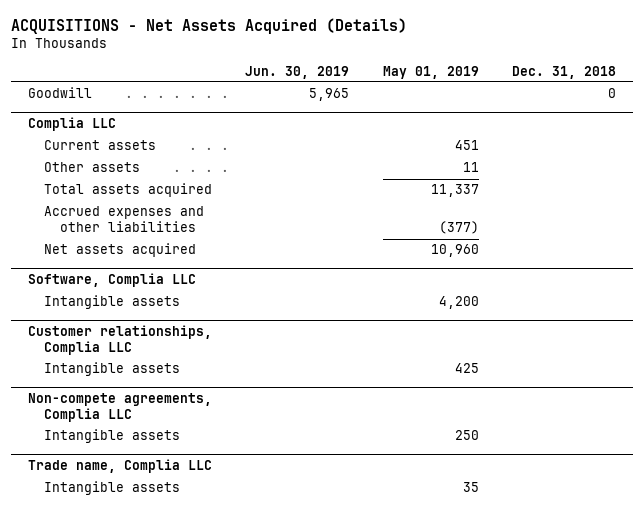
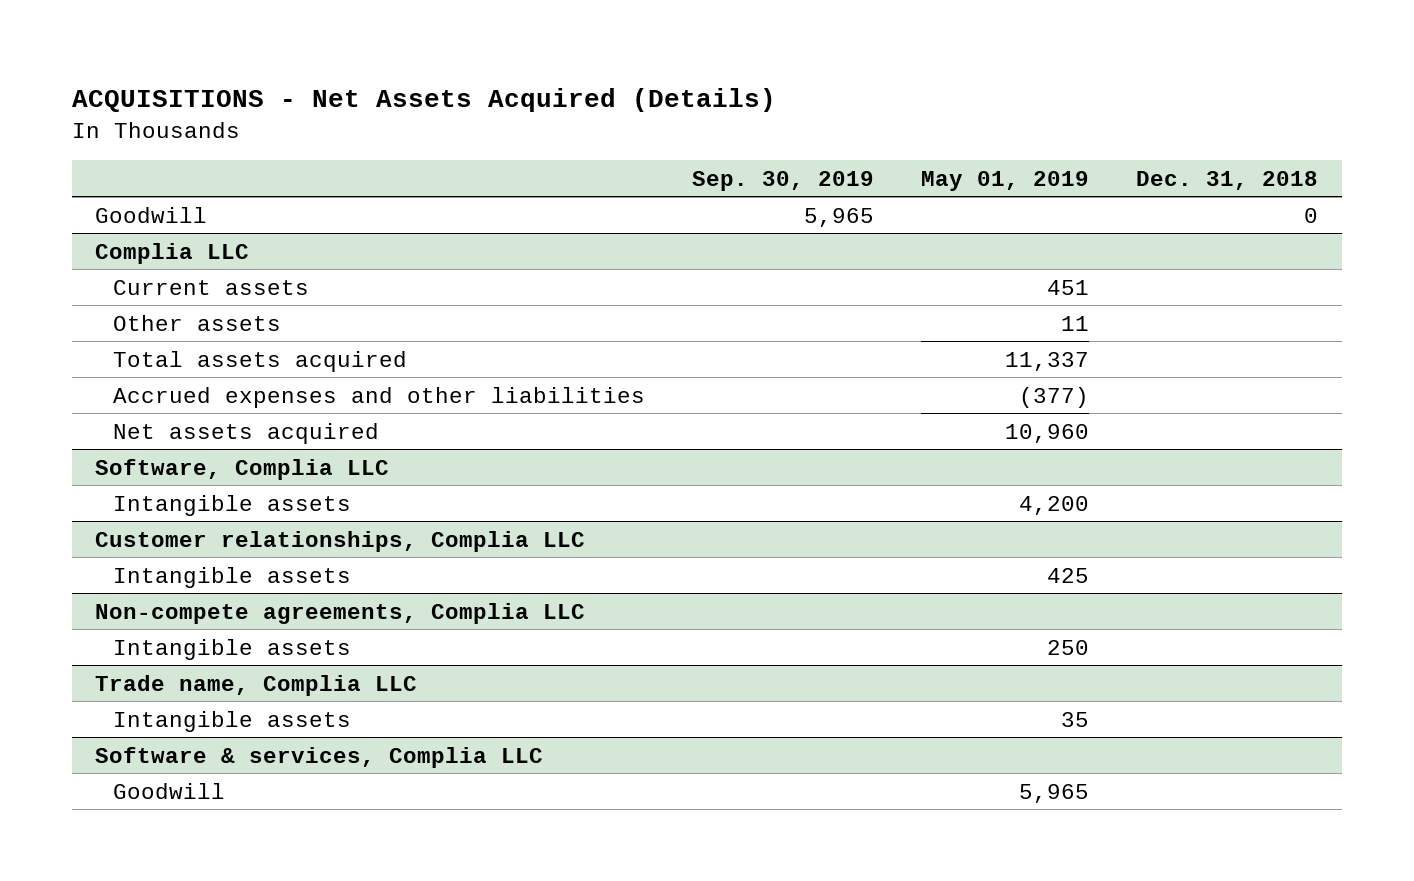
- | Jun. 30, 2019 | May 01, 2019 | Dec. 31, 2018
+ | Sep. 30, 2019 | May 01, 2019 | Dec. 31, 2018
+ Software & services, Complia LLC
+ Goodwill | | 5,965 |

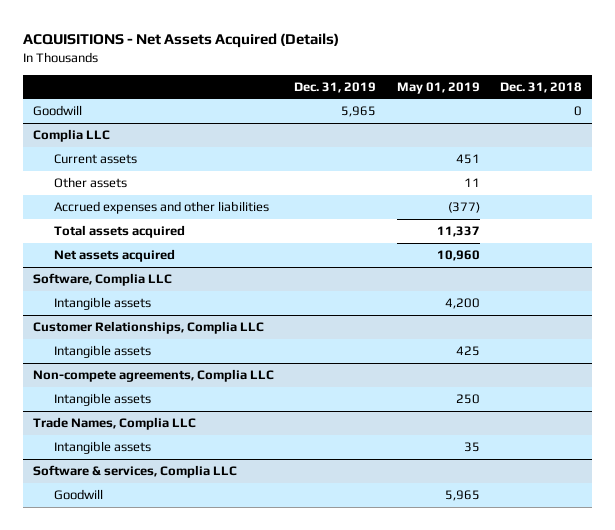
- | Sep. 30, 2019 | May 01, 2019 | Dec. 31, 2018
+ | Dec. 31, 2019 | May 01, 2019 | Dec. 31, 2018
@ Complia LLC
moved down: Total assets acquired | | 11,337 |
- Customer relationships, Complia LLC
+ Customer Relationships, Complia LLC
- Trade name, Complia LLC
+ Trade Names, Complia LLC

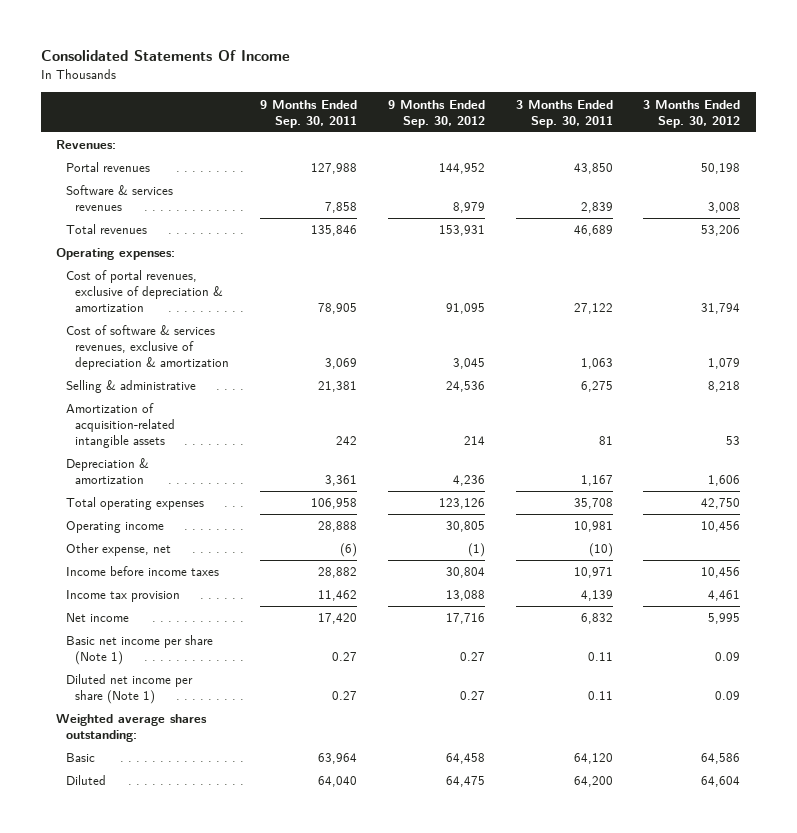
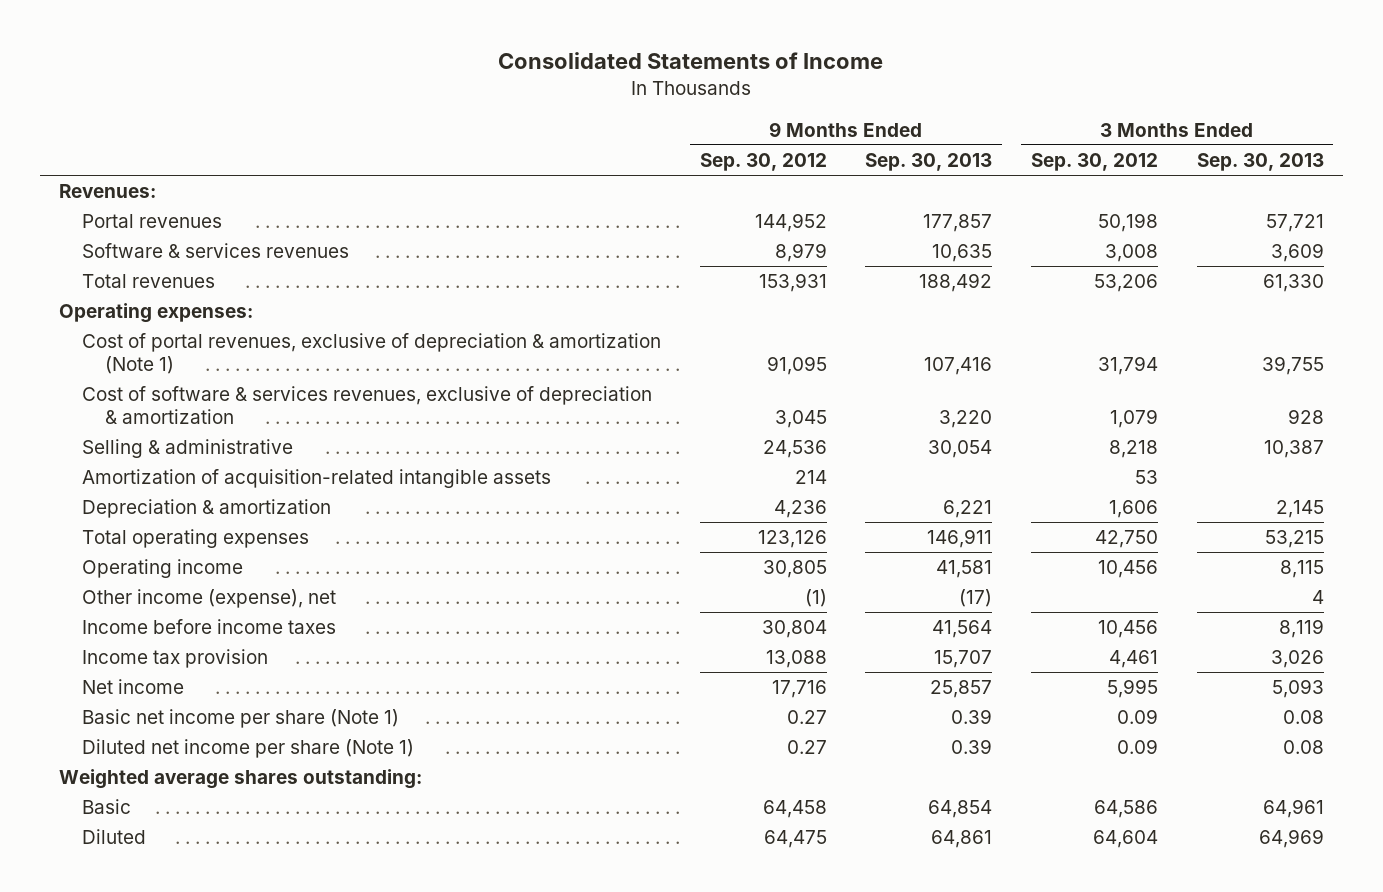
- Consolidated Statements Of Income
+ Consolidated Statements of Income
- | 9 Months Ended Sep. 30, 2011 | 9 Months Ended Sep. 30, 2012 | 3 Months Ended Sep. 30, 2011 | 3 Months Ended Sep. 30, 2012
+ | 9 Months Ended Sep. 30, 2012 | 9 Months Ended Sep. 30, 2013 | 3 Months Ended Sep. 30, 2012 | 3 Months Ended Sep. 30, 2013
- Cost of portal revenues, exclusive of depreciation & amortization | 78,905 | 91,095 | 27,122 | 31,794
+ Cost of portal revenues, exclusive of depreciation & amortization (Note 1) | 91,095 | 107,416 | 31,794 | 39,755
- Other expense, net | (6) | (1) | (10) |
+ Other income (expense), net | (1) | (17) | | 4

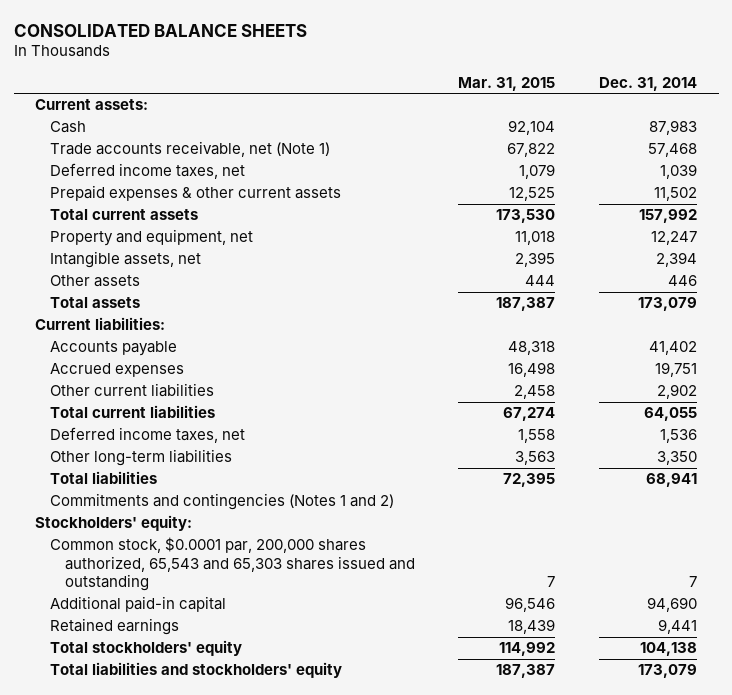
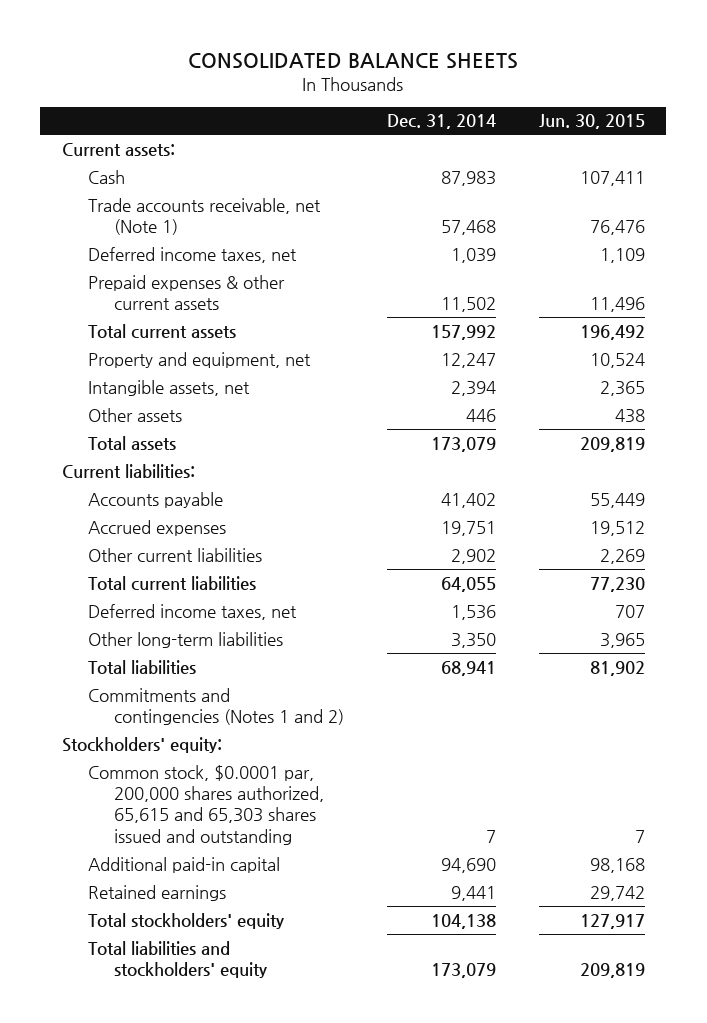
- | Mar. 31, 2015 | Dec. 31, 2014
+ | Dec. 31, 2014 | Jun. 30, 2015
- Common stock, $0.0001 par, 200,000 shares authorized, 65,543 and 65,303 shares issued and outstanding | 7 | 7
+ Common stock, $0.0001 par, 200,000 shares authorized, 65,615 and 65,303 shares issued and outstanding | 7 | 7

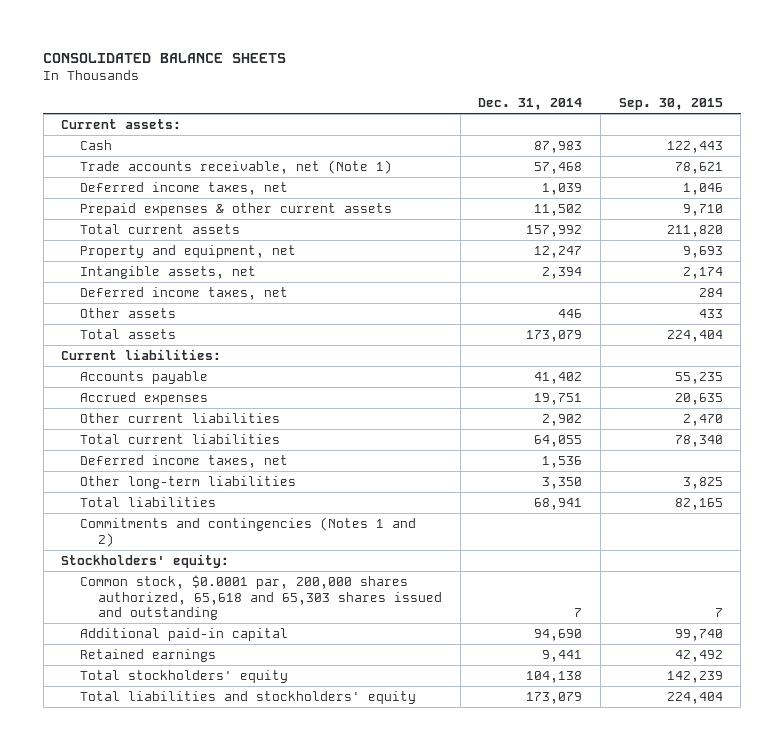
- | Dec. 31, 2014 | Jun. 30, 2015
+ | Dec. 31, 2014 | Sep. 30, 2015
+ Deferred income taxes, net | | 284
- Common stock, $0.0001 par, 200,000 shares authorized, 65,615 and 65,303 shares issued and outstanding | 7 | 7
+ Common stock, $0.0001 par, 200,000 shares authorized, 65,618 and 65,303 shares issued and outstanding | 7 | 7

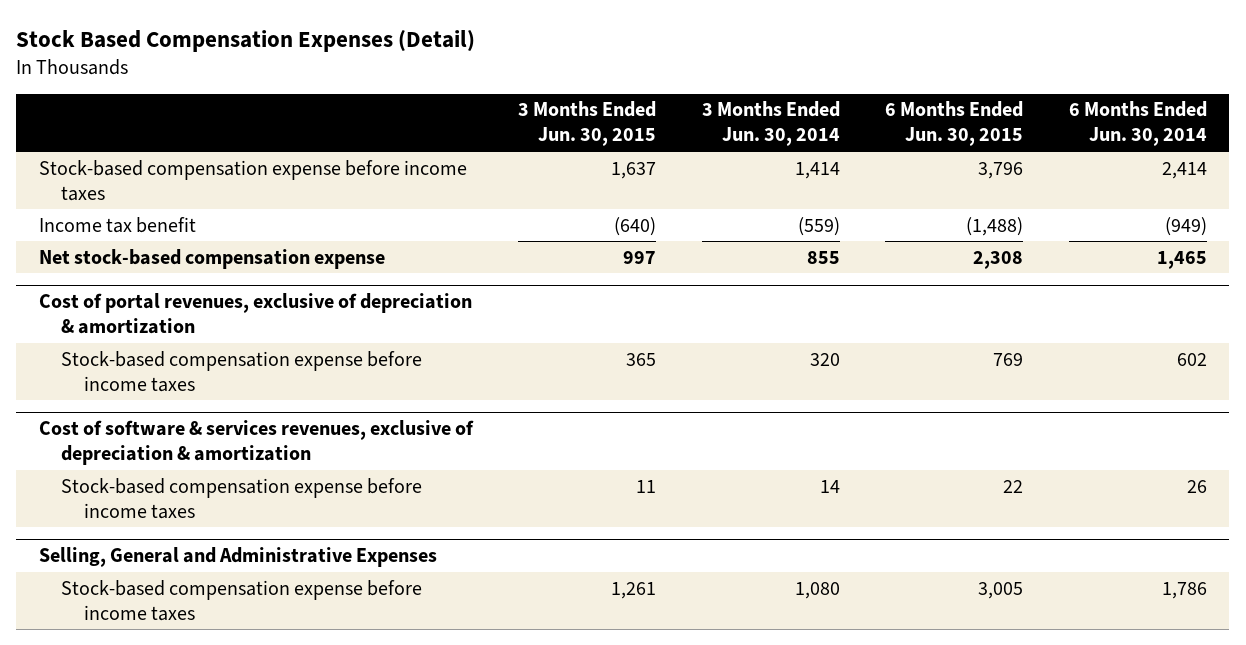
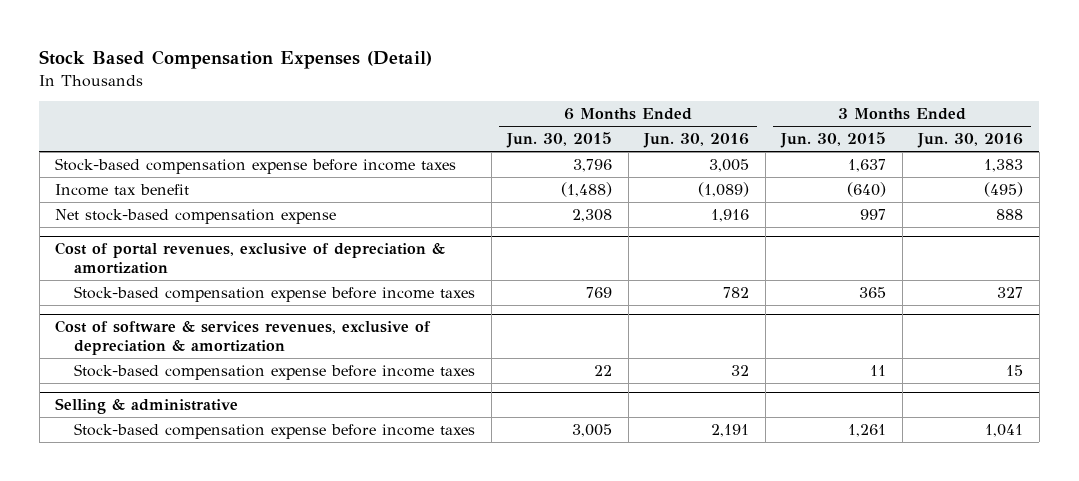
- | 3 Months Ended Jun. 30, 2015 | 3 Months Ended Jun. 30, 2014 | 6 Months Ended Jun. 30, 2015 | 6 Months Ended Jun. 30, 2014
+ | 6 Months Ended Jun. 30, 2015 | 6 Months Ended Jun. 30, 2016 | 3 Months Ended Jun. 30, 2015 | 3 Months Ended Jun. 30, 2016
- Selling, General and Administrative Expenses
+ Selling & administrative

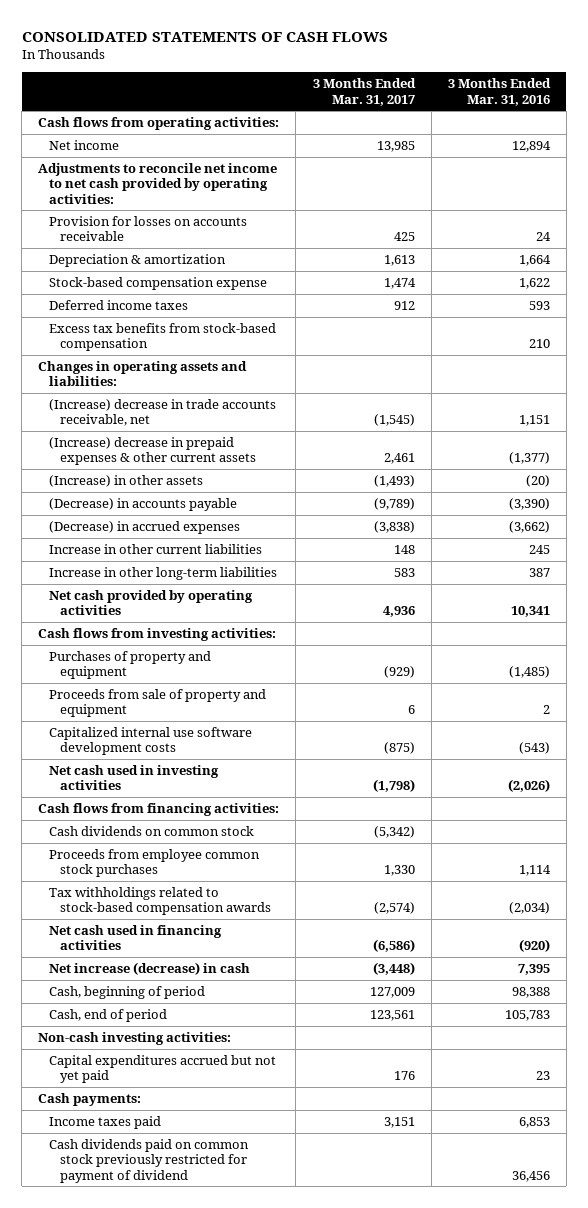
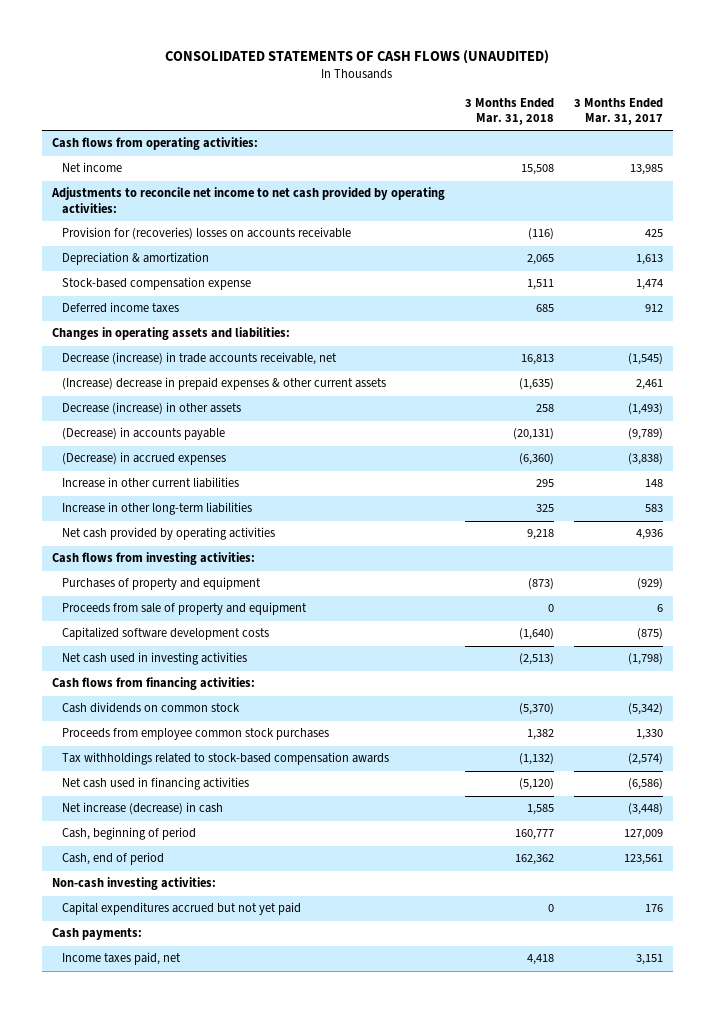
- CONSOLIDATED STATEMENTS OF CASH FLOWS
+ CONSOLIDATED STATEMENTS OF CASH FLOWS (UNAUDITED)
- | 3 Months Ended Mar. 31, 2017 | 3 Months Ended Mar. 31, 2016
+ | 3 Months Ended Mar. 31, 2018 | 3 Months Ended Mar. 31, 2017
- Provision for losses on accounts receivable | 425 | 24
+ Provision for (recoveries) losses on accounts receivable | (116) | 425
- Excess tax benefits from stock-based compensation | | 210
- (Increase) decrease in trade accounts receivable, net | (1,545) | 1,151
+ Decrease (increase) in trade accounts receivable, net | 16,813 | (1,545)
- (Increase) in other assets | (1,493) | (20)
+ Decrease (increase) in other assets | 258 | (1,493)
- Capitalized internal use software development costs | (875) | (543)
+ Capitalized software development costs | (1,640) | (875)
- Income taxes paid | 3,151 | 6,853
- Cash dividends paid on common stock previously restricted for payment of dividend | | 36,456
+ Income taxes paid, net | 4,418 | 3,151

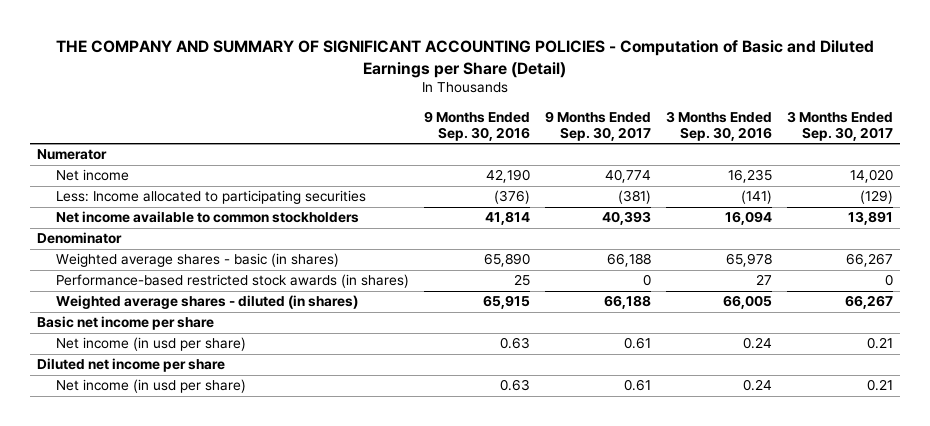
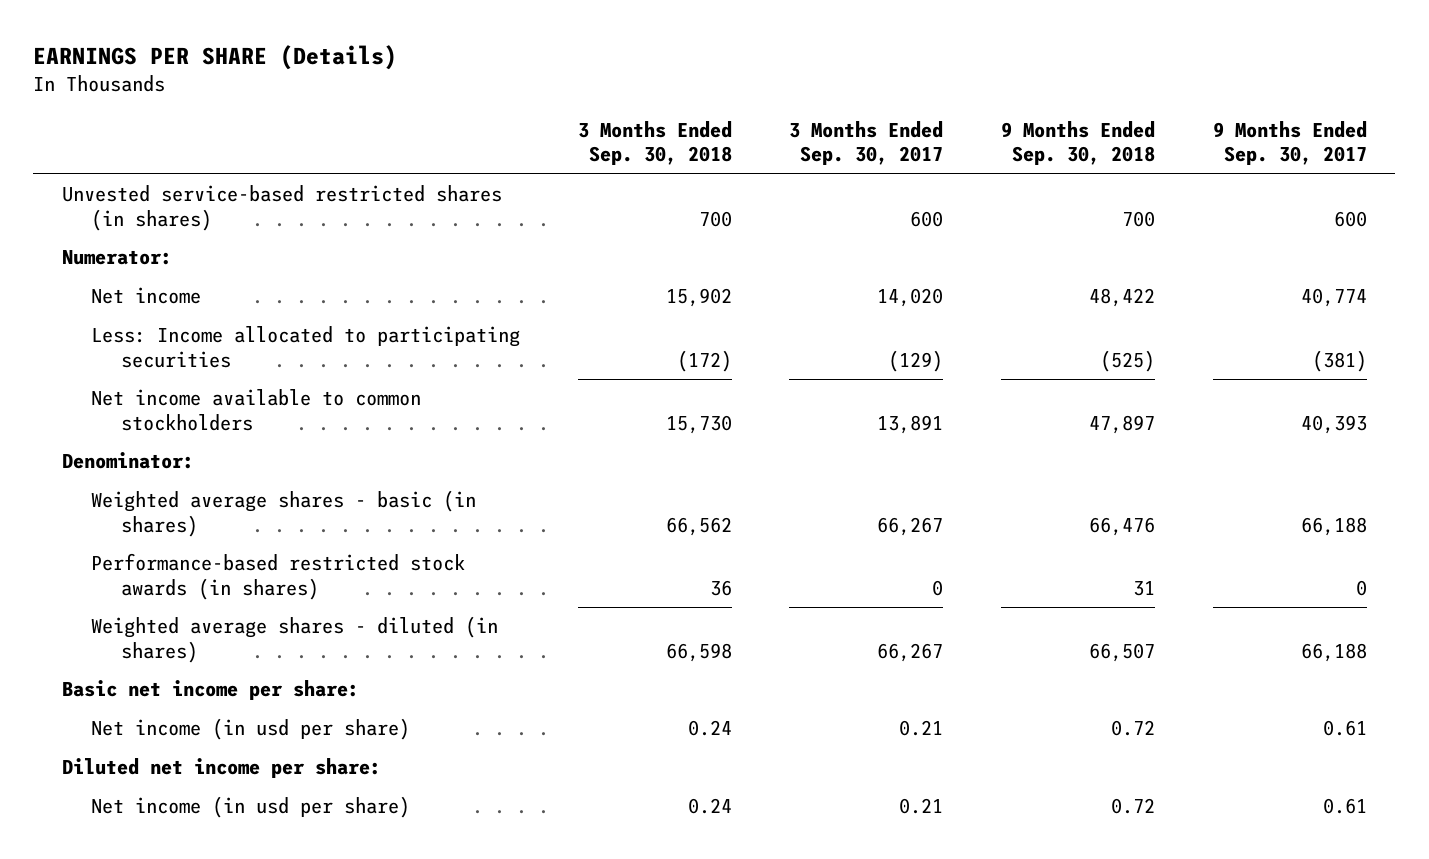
- THE COMPANY AND SUMMARY OF SIGNIFICANT ACCOUNTING POLICIES - Computation of Basic and Diluted Earnings per Share (Detail)
+ EARNINGS PER SHARE (Details)
- | 9 Months Ended Sep. 30, 2016 | 9 Months Ended Sep. 30, 2017 | 3 Months Ended Sep. 30, 2016 | 3 Months Ended Sep. 30, 2017
+ | 3 Months Ended Sep. 30, 2018 | 3 Months Ended Sep. 30, 2017 | 9 Months Ended Sep. 30, 2018 | 9 Months Ended Sep. 30, 2017
- Numerator
+ Unvested service-based restricted shares (in shares) | 700 | 600 | 700 | 600
+ Numerator:
- Denominator
+ Denominator:
- Basic net income per share
+ Basic net income per share:
- Diluted net income per share
+ Diluted net income per share:

